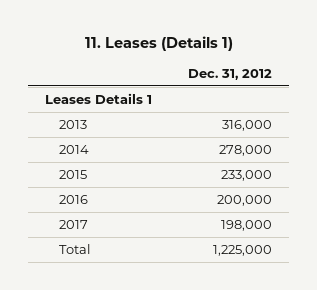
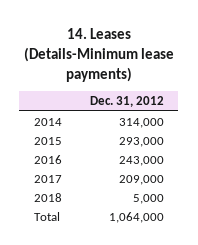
- 11. Leases (Details 1)
+ 14. Leases (Details-Minimum lease payments)
- Leases Details 1
- 2013 | 316,000
- 2014 | 278,000
- 2015 | 233,000
- 2016 | 200,000
- 2017 | 198,000
- Total | 1,225,000
+ 2014 | 314,000
+ 2015 | 293,000
+ 2016 | 243,000
+ 2017 | 209,000
+ 2018 | 5,000
+ Total | 1,064,000

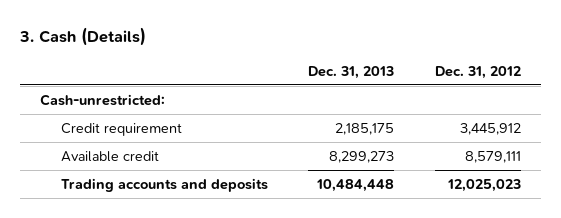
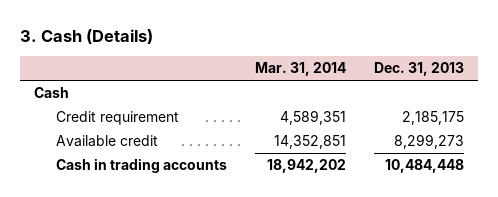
- | Dec. 31, 2013 | Dec. 31, 2012
+ | Mar. 31, 2014 | Dec. 31, 2013
- Cash-unrestricted:
+ Cash
- Trading accounts and deposits | 10,484,448 | 12,025,023
+ Cash in trading accounts | 18,942,202 | 10,484,448

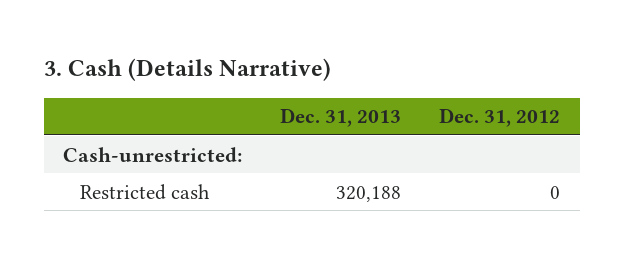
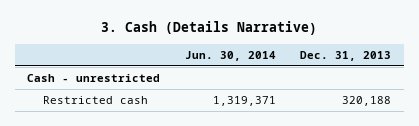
- | Dec. 31, 2013 | Dec. 31, 2012
+ | Jun. 30, 2014 | Dec. 31, 2013
- Cash-unrestricted:
+ Cash - unrestricted

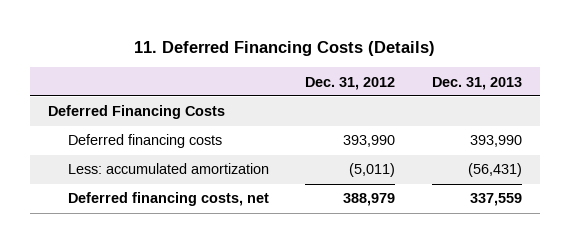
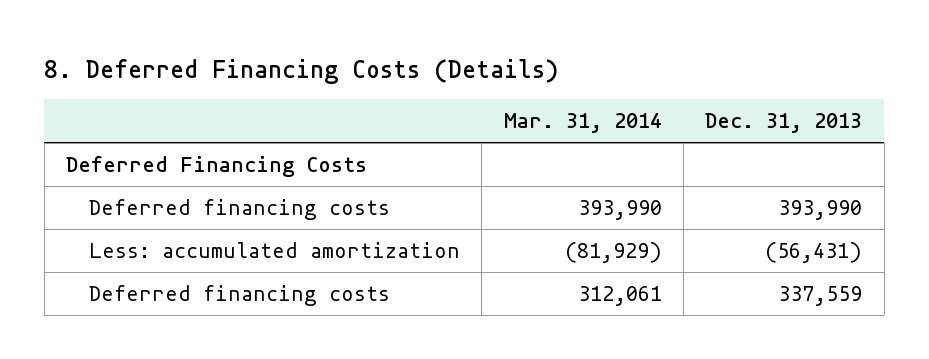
- 11. Deferred Financing Costs (Details)
+ 8. Deferred Financing Costs (Details)
- | Dec. 31, 2012 | Dec. 31, 2013
+ | Mar. 31, 2014 | Dec. 31, 2013
- Deferred financing costs, net | 388,979 | 337,559
+ Deferred financing costs | 312,061 | 337,559

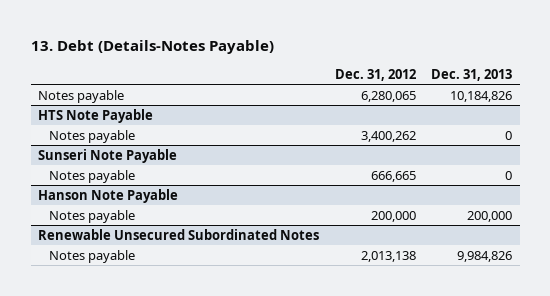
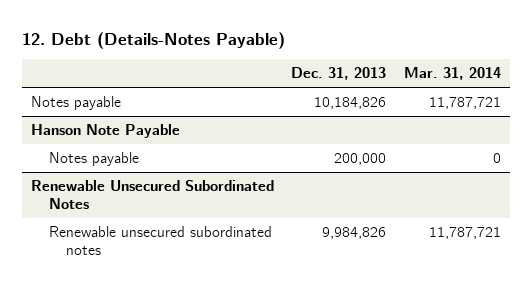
- 13. Debt (Details-Notes Payable)
+ 12. Debt (Details-Notes Payable)
- | Dec. 31, 2012 | Dec. 31, 2013
+ | Dec. 31, 2013 | Mar. 31, 2014
- HTS Note Payable
- Notes payable | 3,400,262 | 0
- Sunseri Note Payable
- Notes payable | 666,665 | 0
@ Renewable Unsecured Subordinated Notes
- Notes payable | 2,013,138 | 9,984,826
+ Renewable unsecured subordinated notes | 9,984,826 | 11,787,721

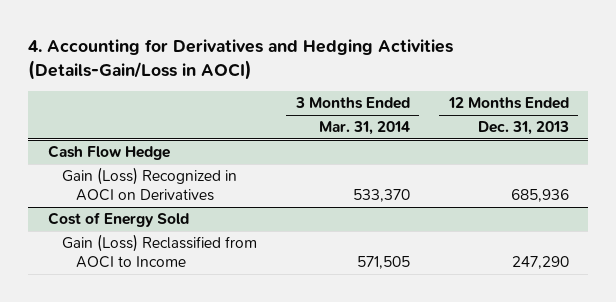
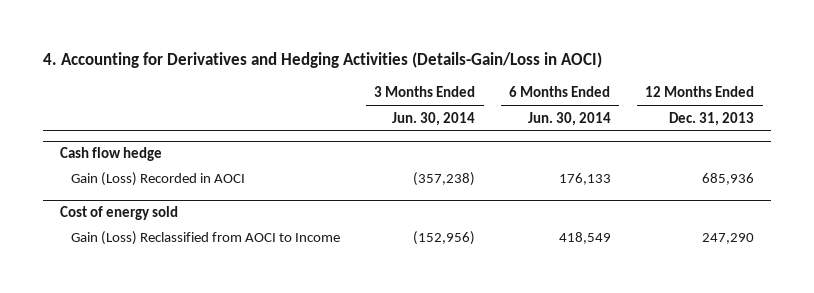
- | 3 Months Ended Mar. 31, 2014 | 12 Months Ended Dec. 31, 2013
+ | 3 Months Ended Jun. 30, 2014 | 6 Months Ended Jun. 30, 2014 | 12 Months Ended Dec. 31, 2013
- Cash Flow Hedge
- Gain (Loss) Recognized in AOCI on Derivatives | 533,370 | 685,936
- Cost of Energy Sold
+ Cash flow hedge
+ Gain (Loss) Recorded in AOCI | (357,238) | 176,133 | 685,936
+ Cost of energy sold

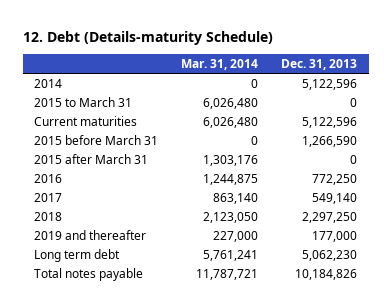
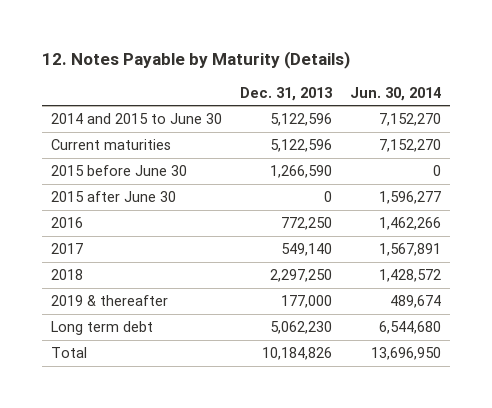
- 12. Debt (Details-maturity Schedule)
+ 12. Notes Payable by Maturity (Details)
- | Mar. 31, 2014 | Dec. 31, 2013
+ | Dec. 31, 2013 | Jun. 30, 2014
- 2014 | 0 | 5,122,596
- 2015 to March 31 | 6,026,480 | 0
+ 2014 and 2015 to June 30 | 5,122,596 | 7,152,270
- 2015 before March 31 | 0 | 1,266,590
- 2015 after March 31 | 1,303,176 | 0
+ 2015 before June 30 | 1,266,590 | 0
+ 2015 after June 30 | 0 | 1,596,277
- 2019 and thereafter | 227,000 | 177,000
+ 2019 & thereafter | 177,000 | 489,674
- Total notes payable | 11,787,721 | 10,184,826
+ Total | 10,184,826 | 13,696,950

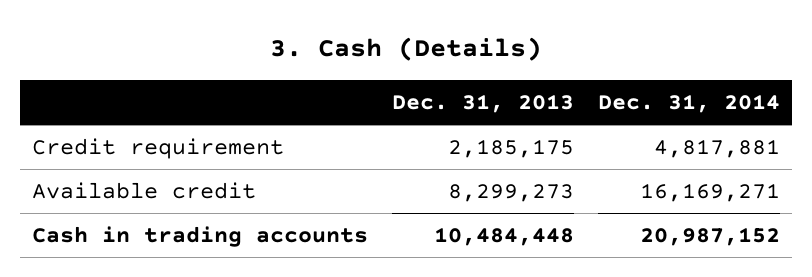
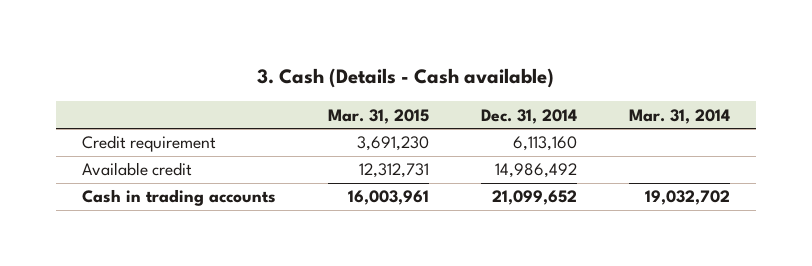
- 3. Cash (Details)
+ 3. Cash (Details - Cash available)
- | Dec. 31, 2013 | Dec. 31, 2014
+ | Mar. 31, 2015 | Dec. 31, 2014 | Mar. 31, 2014
- Credit requirement | 2,185,175 | 4,817,881
- Available credit | 8,299,273 | 16,169,271
- Cash in trading accounts | 10,484,448 | 20,987,152
+ Credit requirement | 3,691,230 | 6,113,160 |
+ Available credit | 12,312,731 | 14,986,492 |
+ Cash in trading accounts | 16,003,961 | 21,099,652 | 19,032,702

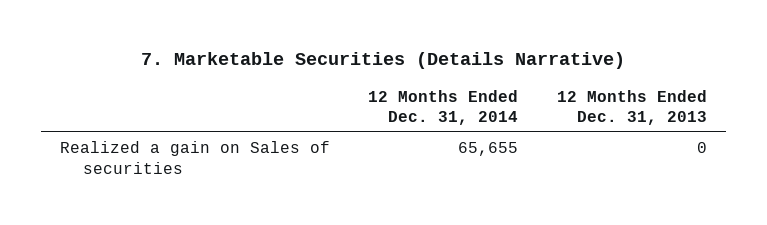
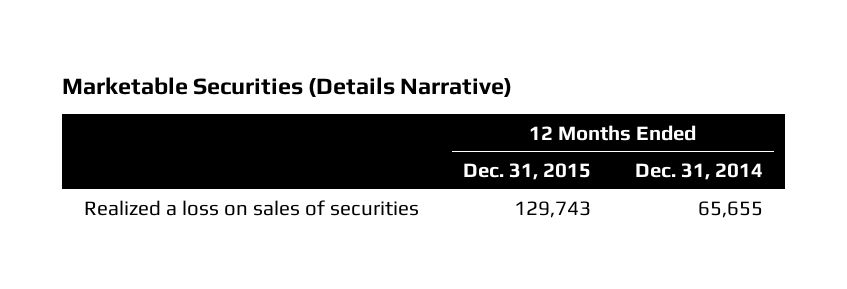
- 7. Marketable Securities (Details Narrative)
+ Marketable Securities (Details Narrative)
- | 12 Months Ended Dec. 31, 2014 | 12 Months Ended Dec. 31, 2013
+ | 12 Months Ended Dec. 31, 2015 | 12 Months Ended Dec. 31, 2014
- Realized a gain on Sales of securities | 65,655 | 0
+ Realized a loss on sales of securities | 129,743 | 65,655

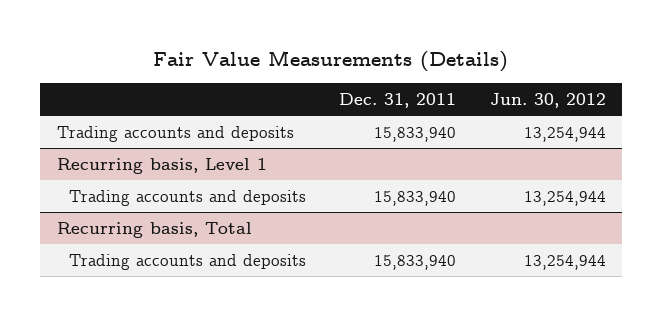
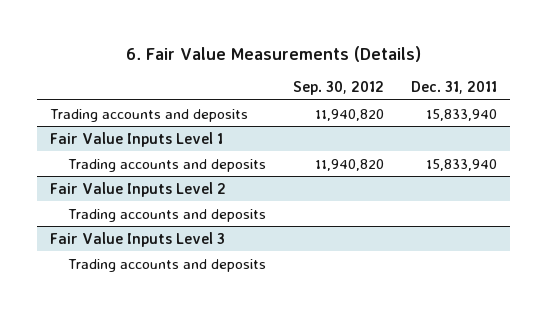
- Fair Value Measurements (Details)
+ 6. Fair Value Measurements (Details)
- | Dec. 31, 2011 | Jun. 30, 2012
+ | Sep. 30, 2012 | Dec. 31, 2011
- Recurring basis, Level 1
- Trading accounts and deposits | 15,833,940 | 13,254,944
- Recurring basis, Total
+ Fair Value Inputs Level 1
+ Fair Value Inputs Level 2
+ Trading accounts and deposits
+ Fair Value Inputs Level 3
+ Trading accounts and deposits

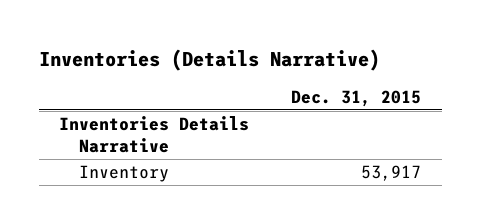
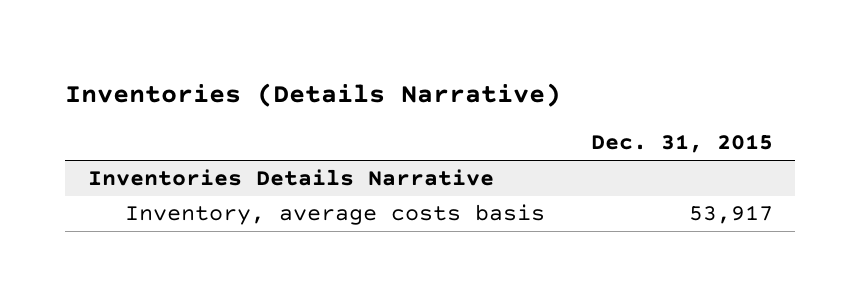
- Inventory | 53,917
+ Inventory, average costs basis | 53,917

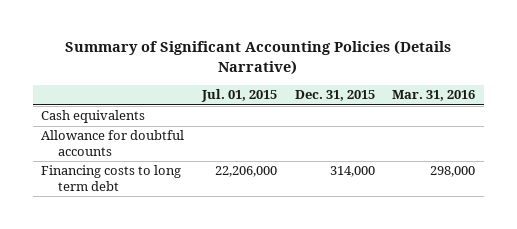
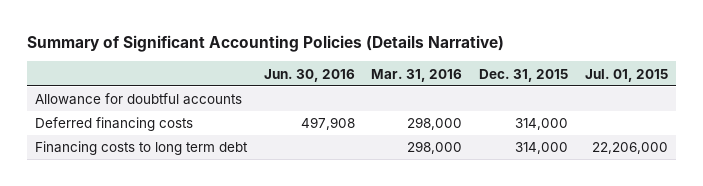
- | Jul. 01, 2015 | Dec. 31, 2015 | Mar. 31, 2016
+ | Jun. 30, 2016 | Mar. 31, 2016 | Dec. 31, 2015 | Jul. 01, 2015
- Cash equivalents
+ Deferred financing costs | 497,908 | 298,000 | 314,000 |

